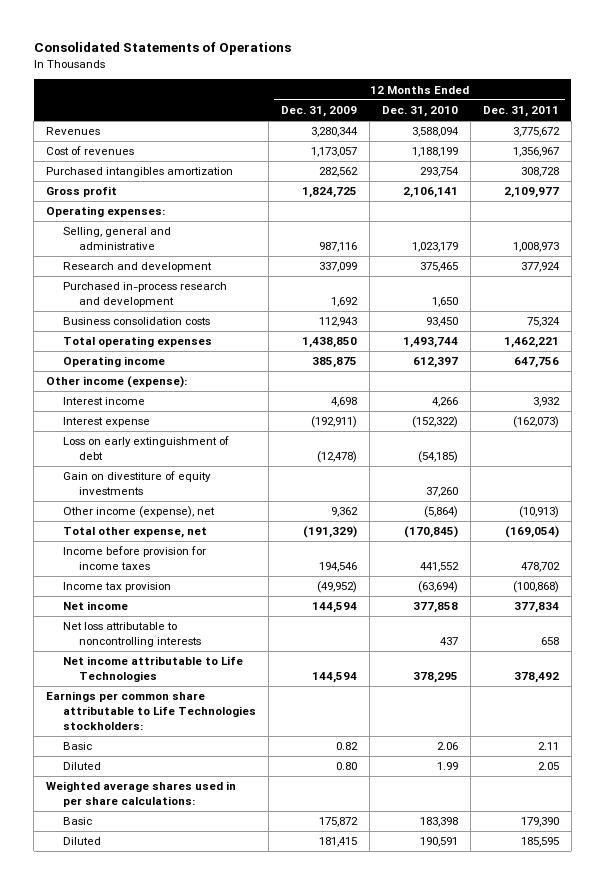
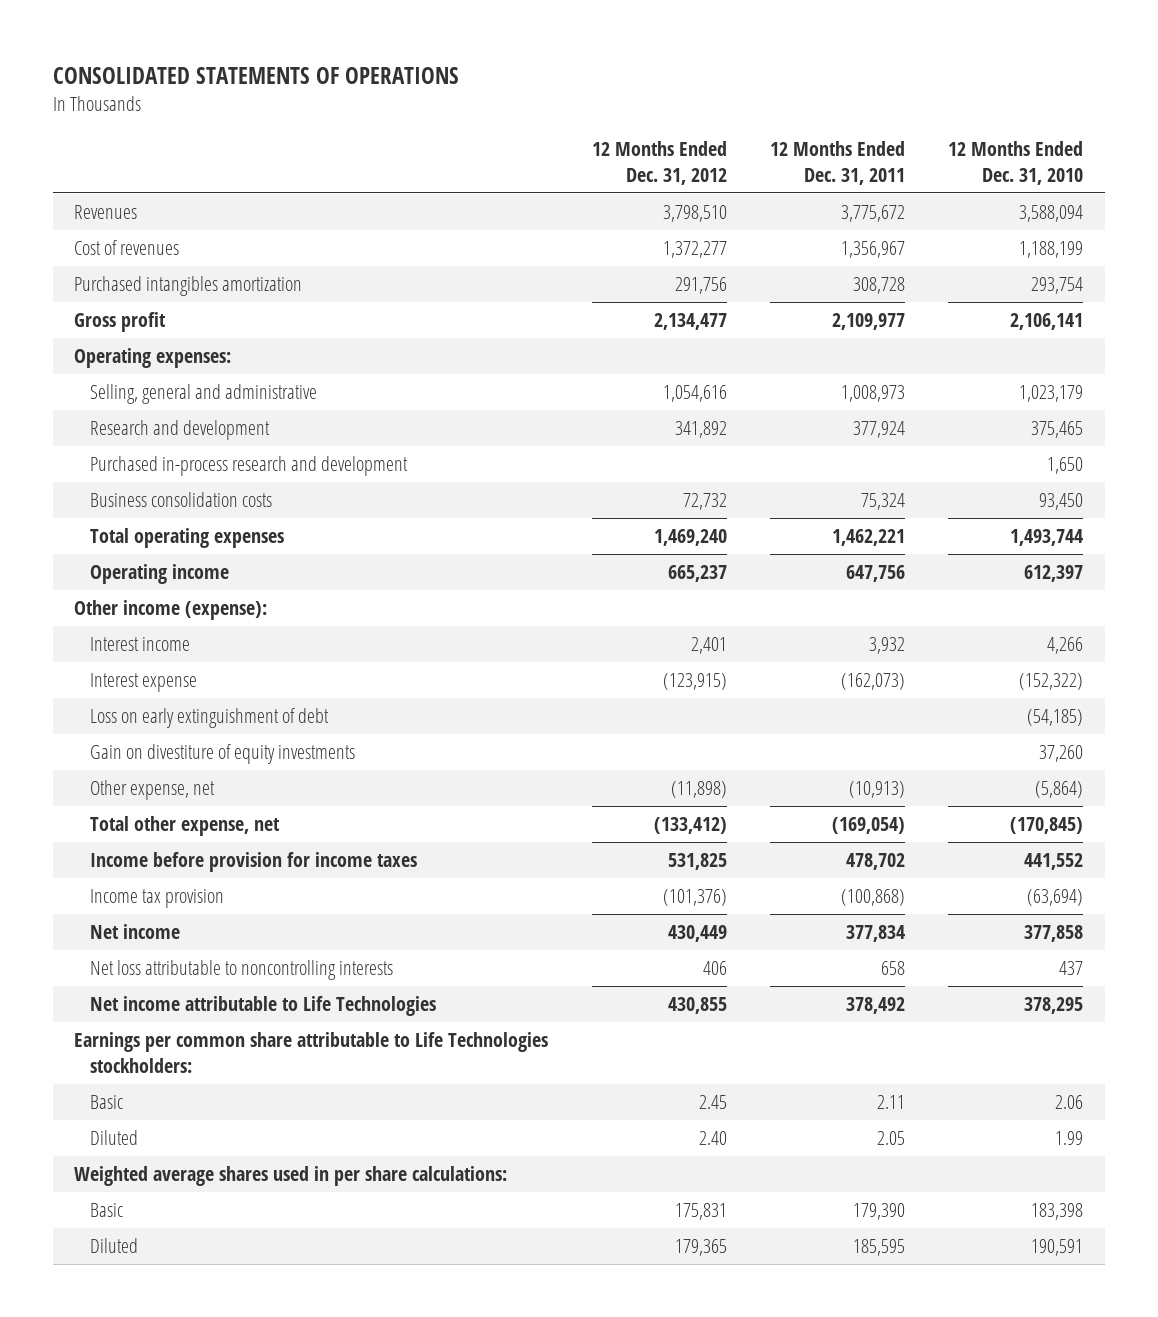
- Consolidated Statements of Operations
+ CONSOLIDATED STATEMENTS OF OPERATIONS
- | 12 Months Ended Dec. 31, 2009 | 12 Months Ended Dec. 31, 2010 | 12 Months Ended Dec. 31, 2011
+ | 12 Months Ended Dec. 31, 2012 | 12 Months Ended Dec. 31, 2011 | 12 Months Ended Dec. 31, 2010
- Other income (expense), net | 9,362 | (5,864) | (10,913)
+ Other expense, net | (11,898) | (10,913) | (5,864)

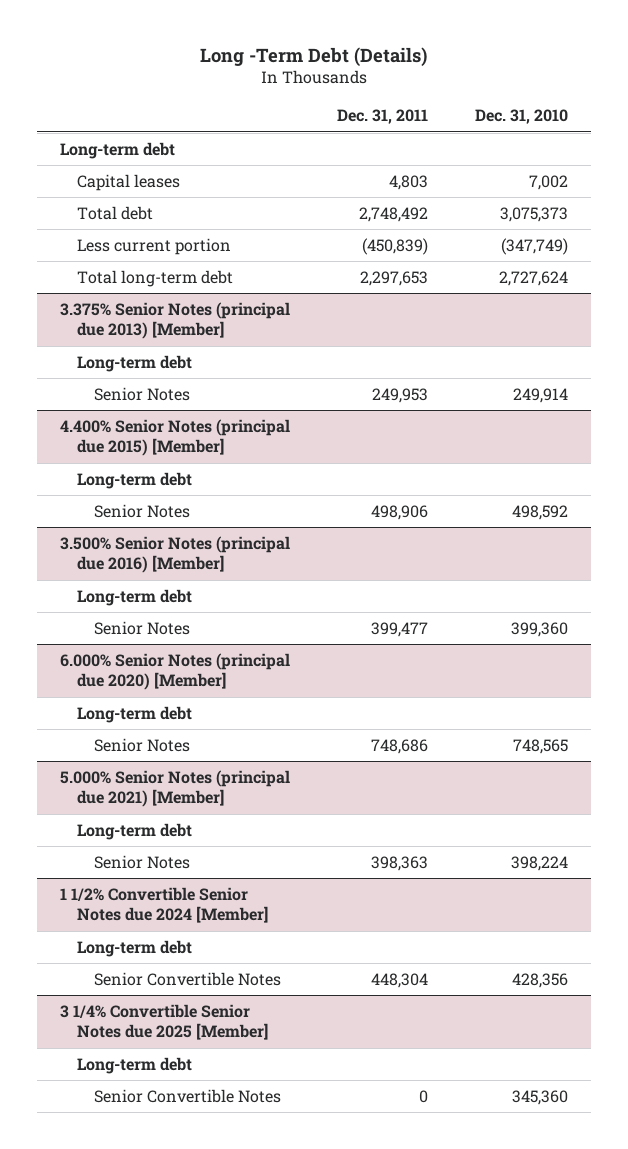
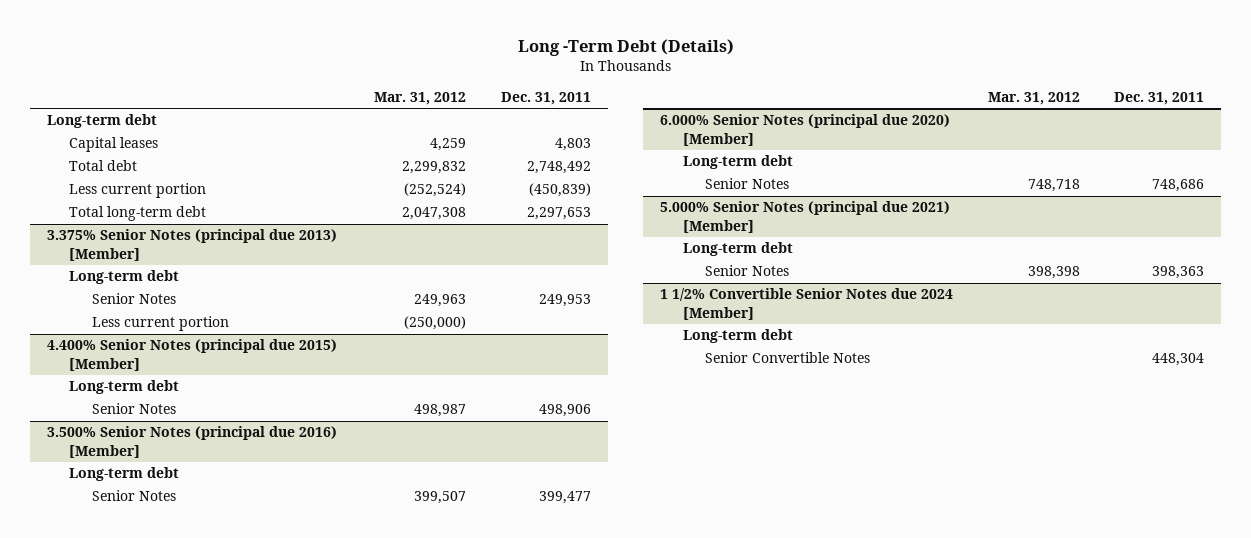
- | Dec. 31, 2011 | Dec. 31, 2010
+ | Mar. 31, 2012 | Dec. 31, 2011
@ 3.375% Senior Notes (principal due 2013) [Member]
+ Less current portion | (250,000) |
- 3 1/4% Convertible Senior Notes due 2025 [Member]
- Long-term debt
- Senior Convertible Notes | 0 | 345,360

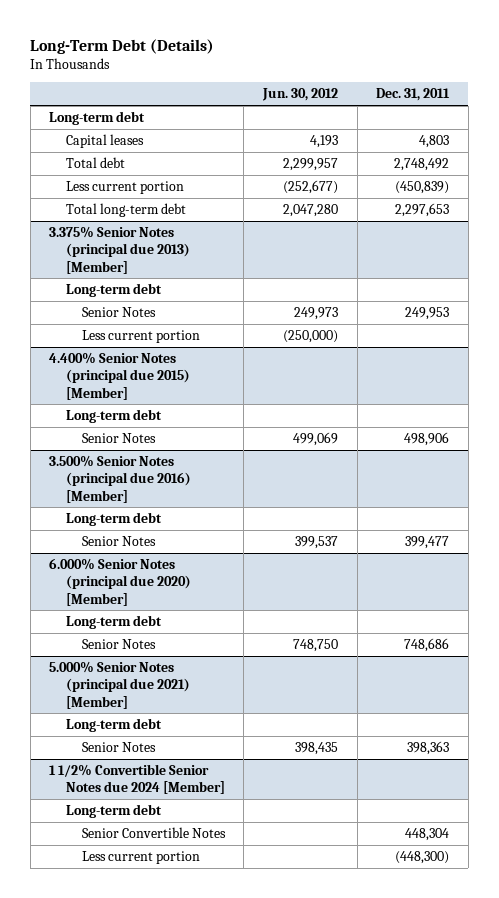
- Long -Term Debt (Details)
+ Long-Term Debt (Details)
- | Mar. 31, 2012 | Dec. 31, 2011
+ | Jun. 30, 2012 | Dec. 31, 2011
@ 1 1/2% Convertible Senior Notes due 2024 [Member]
+ Less current portion | | (448,300)

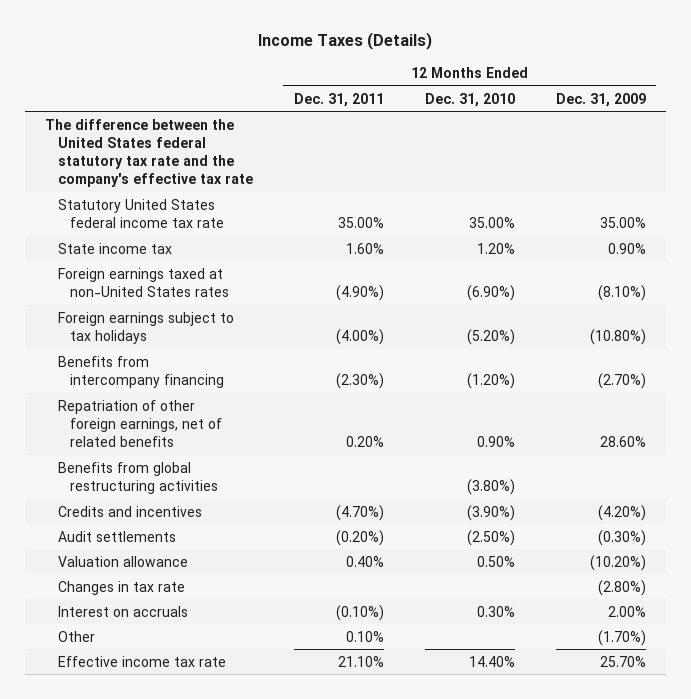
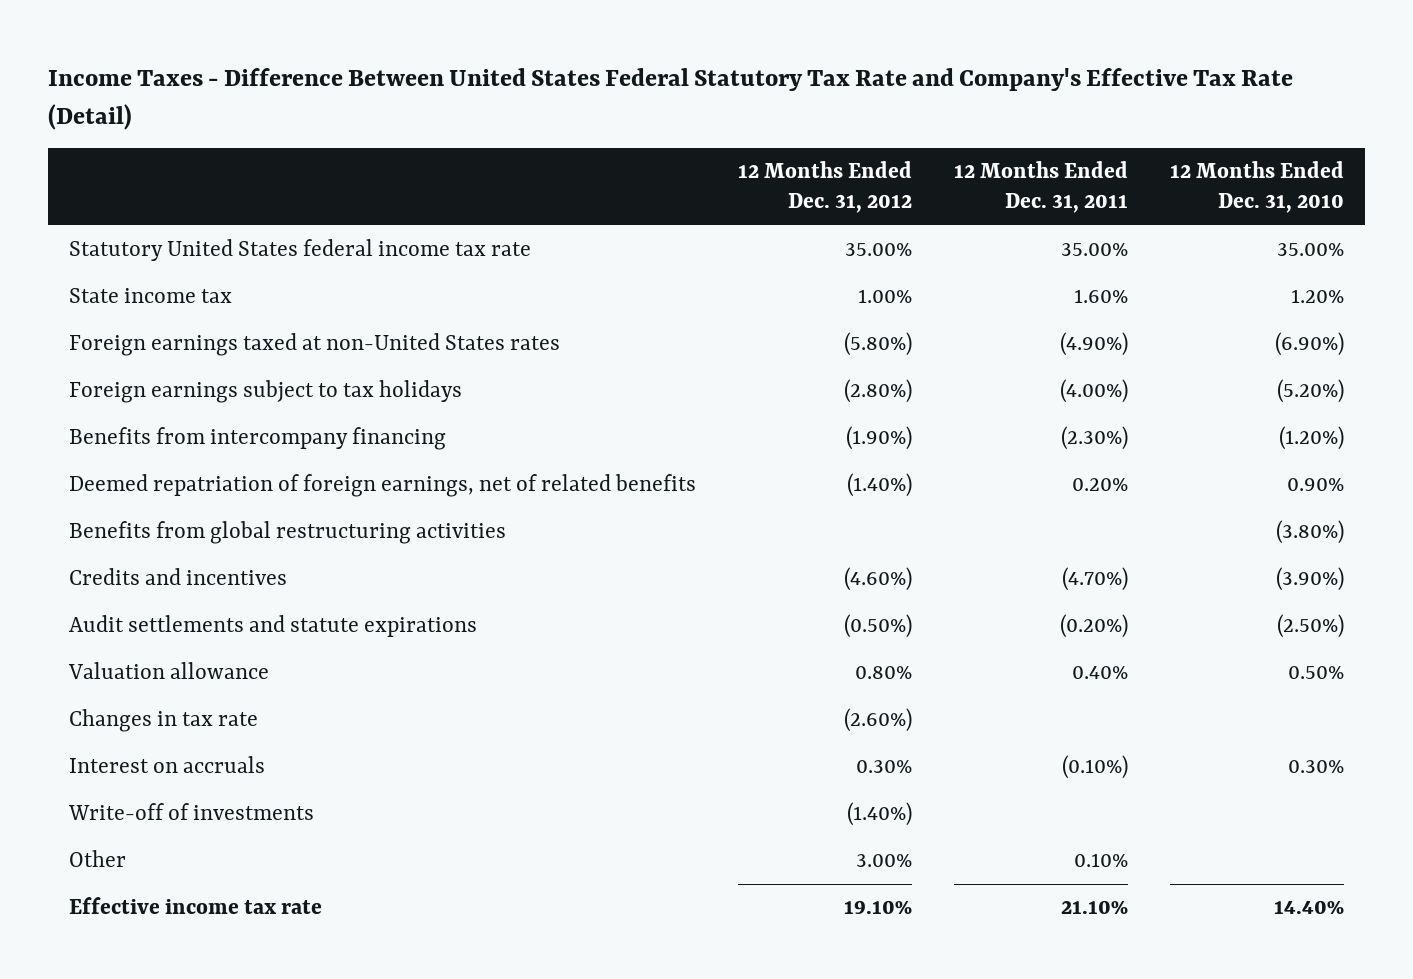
- Income Taxes (Details)
+ Income Taxes - Difference Between United States Federal Statutory Tax Rate and Company's Effective Tax Rate (Detail)
- | 12 Months Ended Dec. 31, 2011 | 12 Months Ended Dec. 31, 2010 | 12 Months Ended Dec. 31, 2009
+ | 12 Months Ended Dec. 31, 2012 | 12 Months Ended Dec. 31, 2011 | 12 Months Ended Dec. 31, 2010
- The difference between the United States federal statutory tax rate and the company's effective tax rate
- Repatriation of other foreign earnings, net of related benefits | 0.20% | 0.90% | 28.60%
+ Deemed repatriation of foreign earnings, net of related benefits | (1.40%) | 0.20% | 0.90%
- Audit settlements | (0.20%) | (2.50%) | (0.30%)
+ Audit settlements and statute expirations | (0.50%) | (0.20%) | (2.50%)
+ Write-off of investments | (1.40%) | |

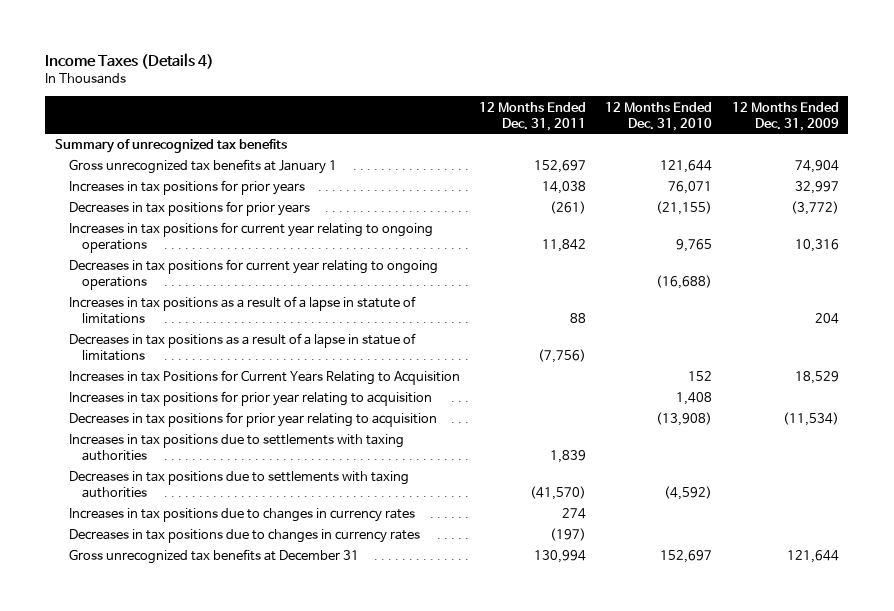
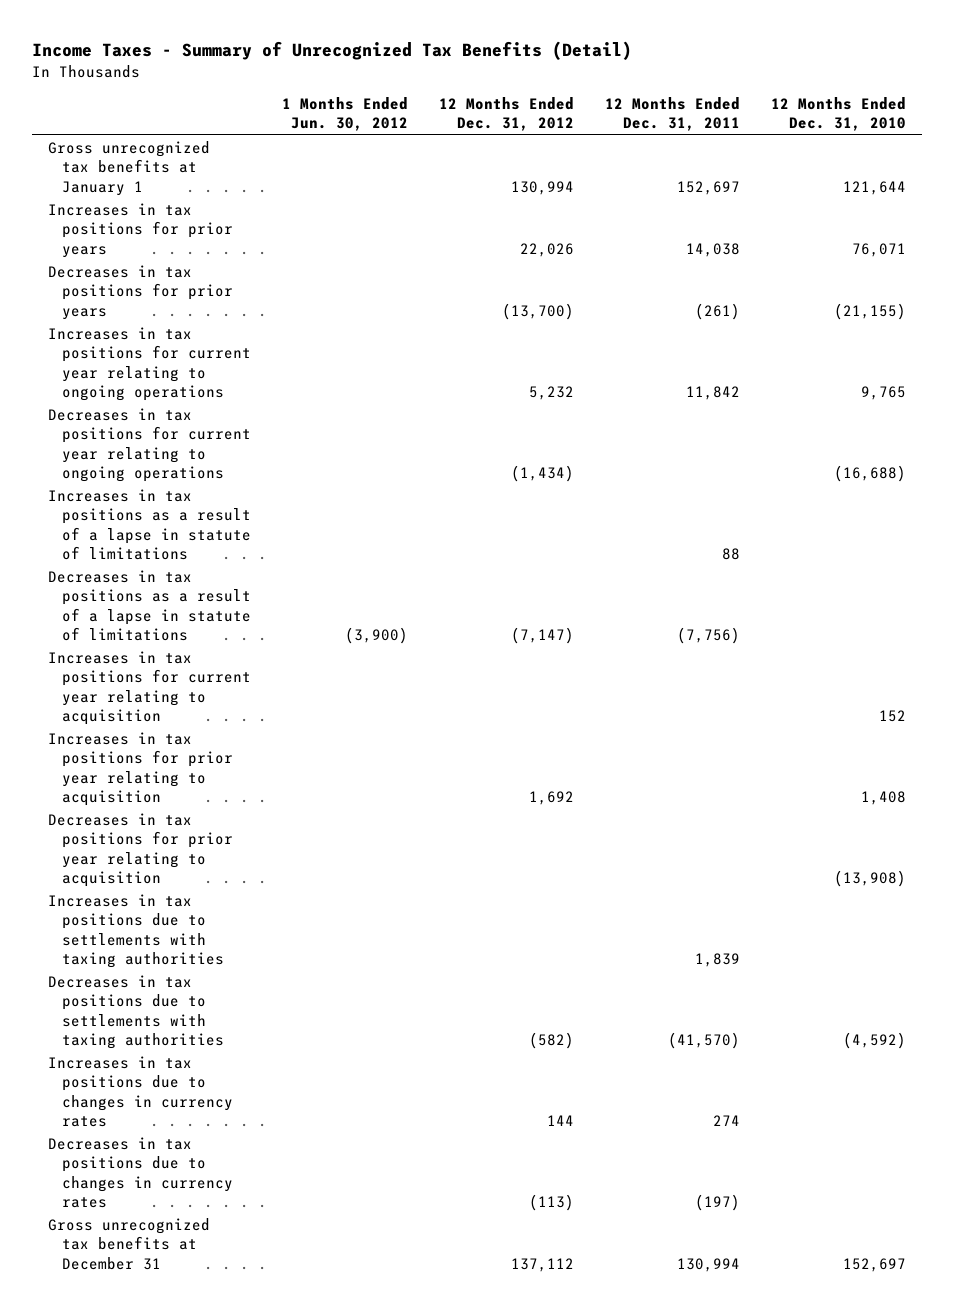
- Income Taxes (Details 4)
+ Income Taxes - Summary of Unrecognized Tax Benefits (Detail)
- | 12 Months Ended Dec. 31, 2011 | 12 Months Ended Dec. 31, 2010 | 12 Months Ended Dec. 31, 2009
+ | 1 Months Ended Jun. 30, 2012 | 12 Months Ended Dec. 31, 2012 | 12 Months Ended Dec. 31, 2011 | 12 Months Ended Dec. 31, 2010
- Summary of unrecognized tax benefits
- Decreases in tax positions as a result of a lapse in statue of limitations | (7,756) | |
- Increases in tax Positions for Current Years Relating to Acquisition | | 152 | 18,529
+ Decreases in tax positions as a result of a lapse in statute of limitations | (3,900) | (7,147) | (7,756) |
+ Increases in tax positions for current year relating to acquisition | | | | 152

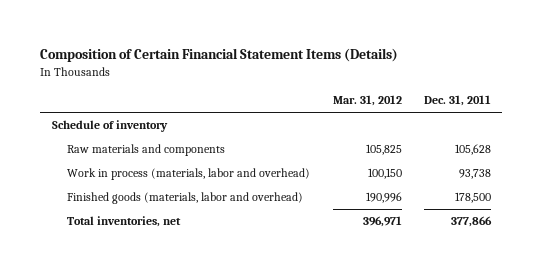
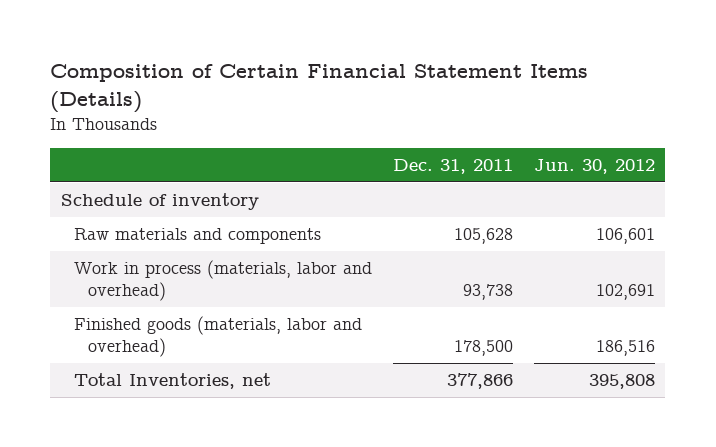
- | Mar. 31, 2012 | Dec. 31, 2011
+ | Dec. 31, 2011 | Jun. 30, 2012
- Total inventories, net | 396,971 | 377,866
+ Total Inventories, net | 377,866 | 395,808

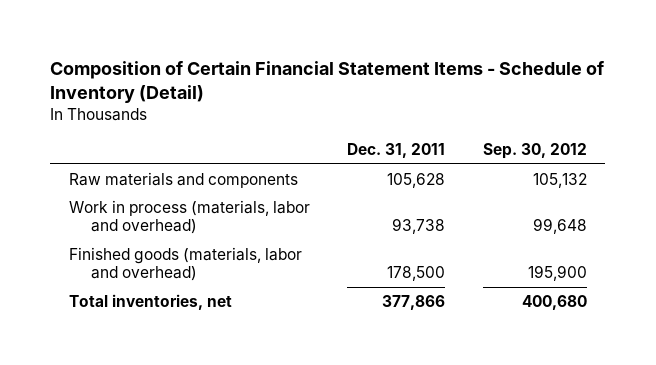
- Composition of Certain Financial Statement Items (Details)
+ Composition of Certain Financial Statement Items - Schedule of Inventory (Detail)
- | Dec. 31, 2011 | Jun. 30, 2012
+ | Dec. 31, 2011 | Sep. 30, 2012
- Schedule of inventory
- Total Inventories, net | 377,866 | 395,808
+ Total inventories, net | 377,866 | 400,680

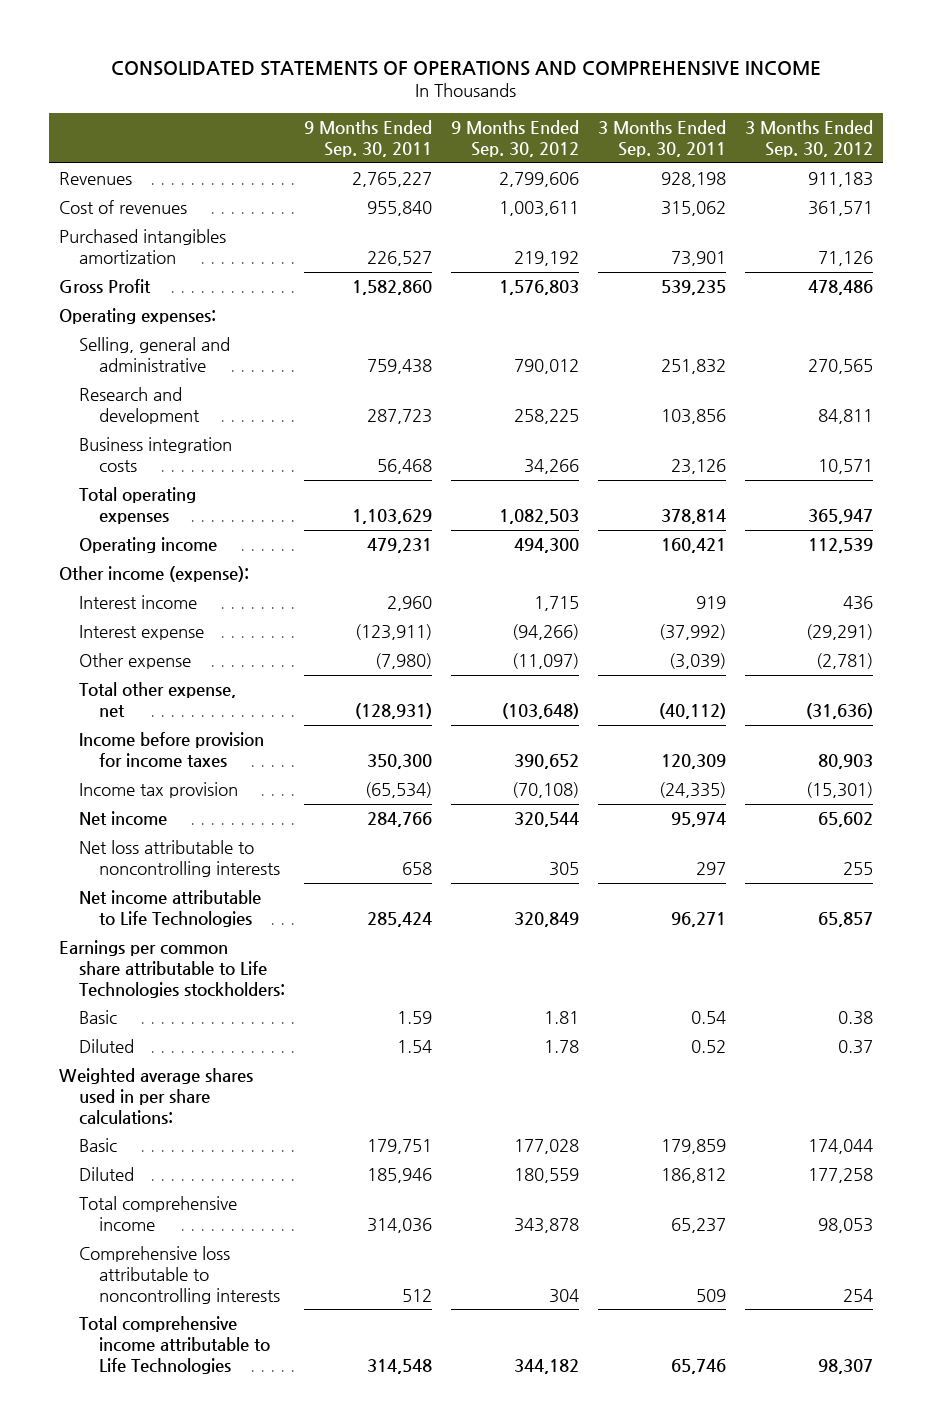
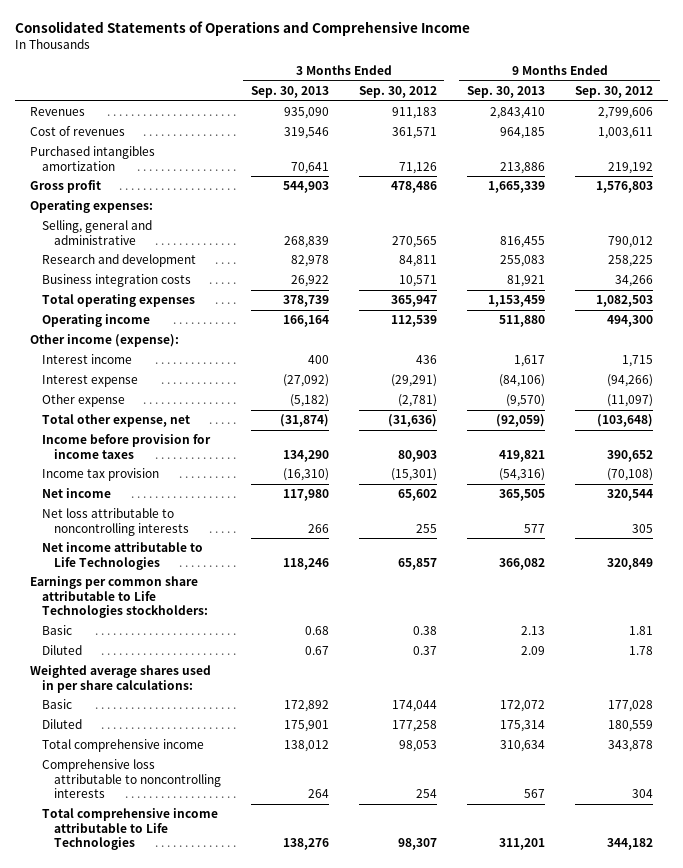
- CONSOLIDATED STATEMENTS OF OPERATIONS AND COMPREHENSIVE INCOME
+ Consolidated Statements of Operations and Comprehensive Income
- | 9 Months Ended Sep. 30, 2011 | 9 Months Ended Sep. 30, 2012 | 3 Months Ended Sep. 30, 2011 | 3 Months Ended Sep. 30, 2012
+ | 3 Months Ended Sep. 30, 2013 | 3 Months Ended Sep. 30, 2012 | 9 Months Ended Sep. 30, 2013 | 9 Months Ended Sep. 30, 2012
- Gross Profit | 1,582,860 | 1,576,803 | 539,235 | 478,486
+ Gross profit | 544,903 | 478,486 | 1,665,339 | 1,576,803

